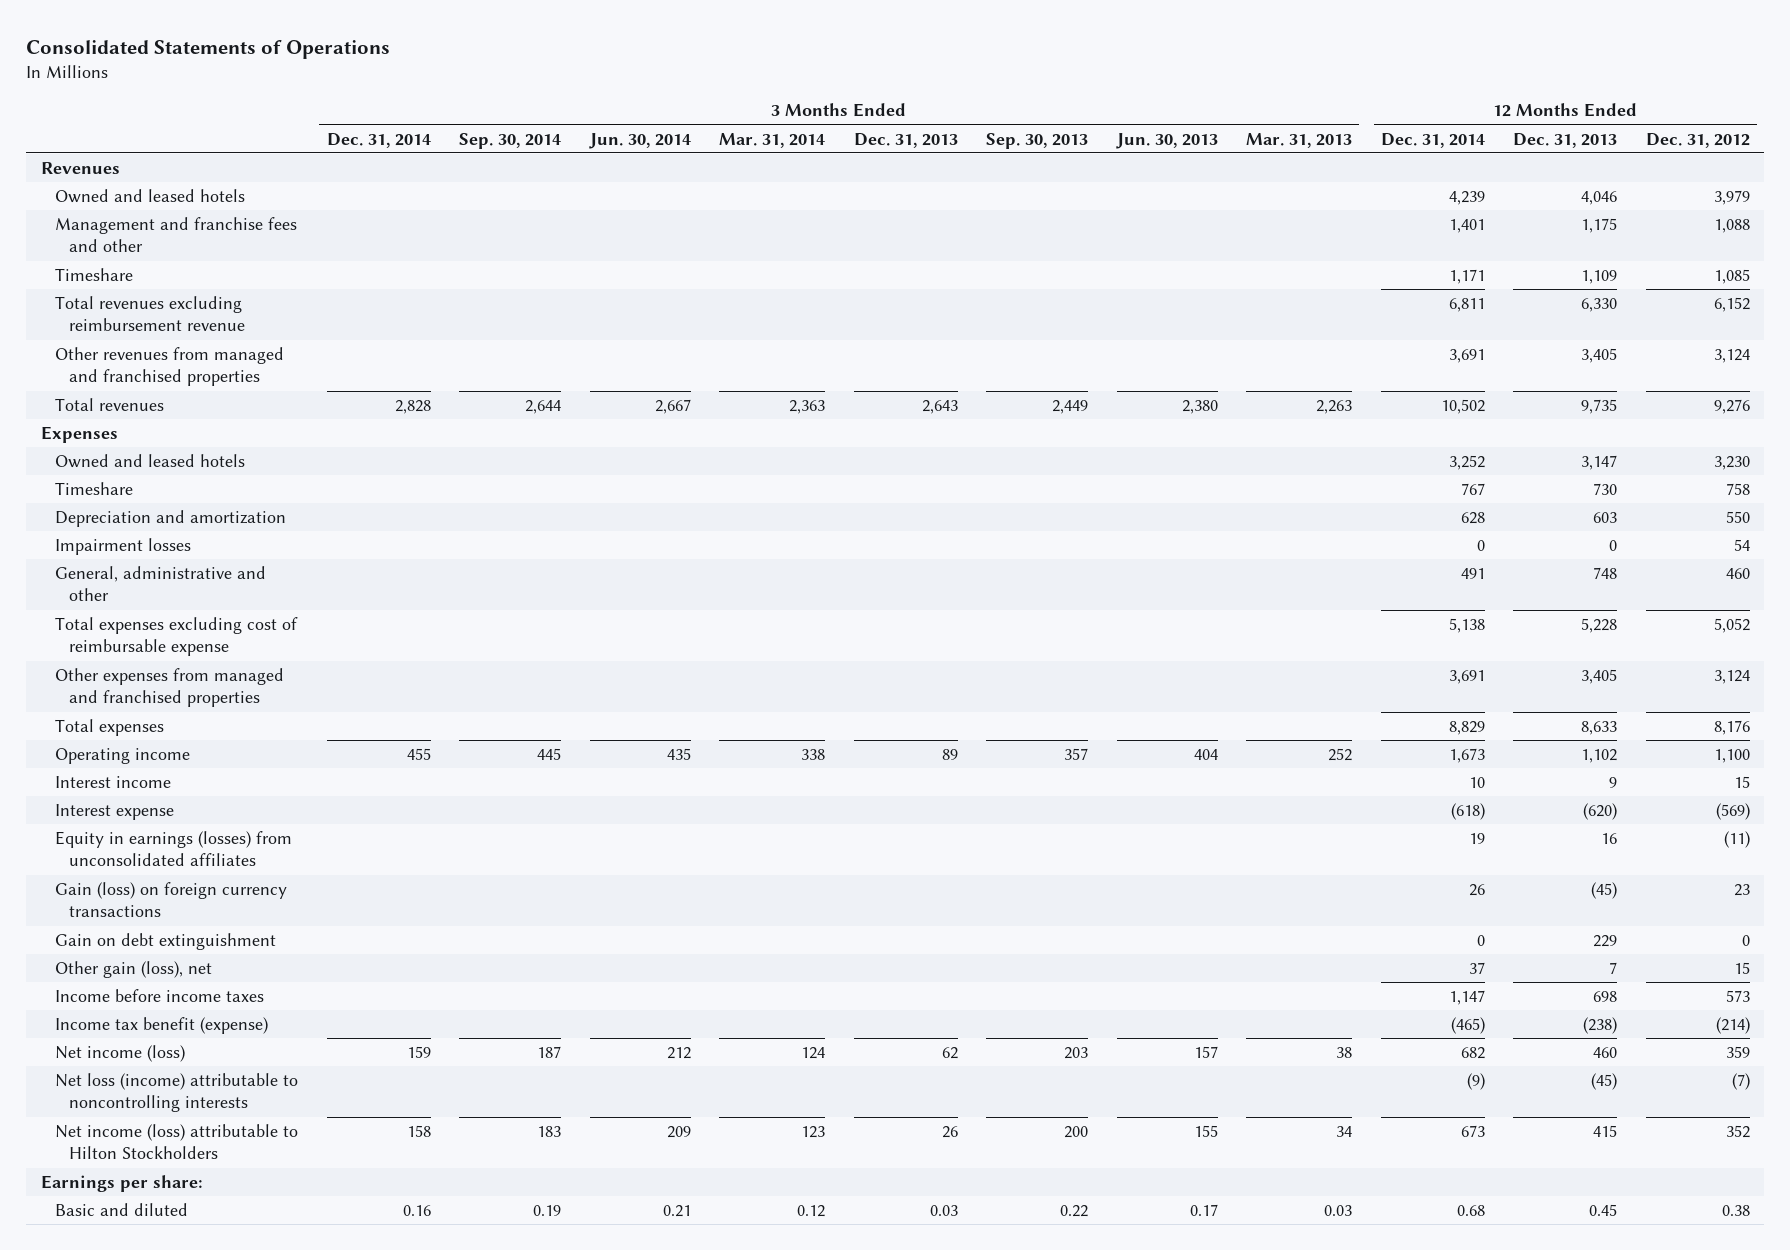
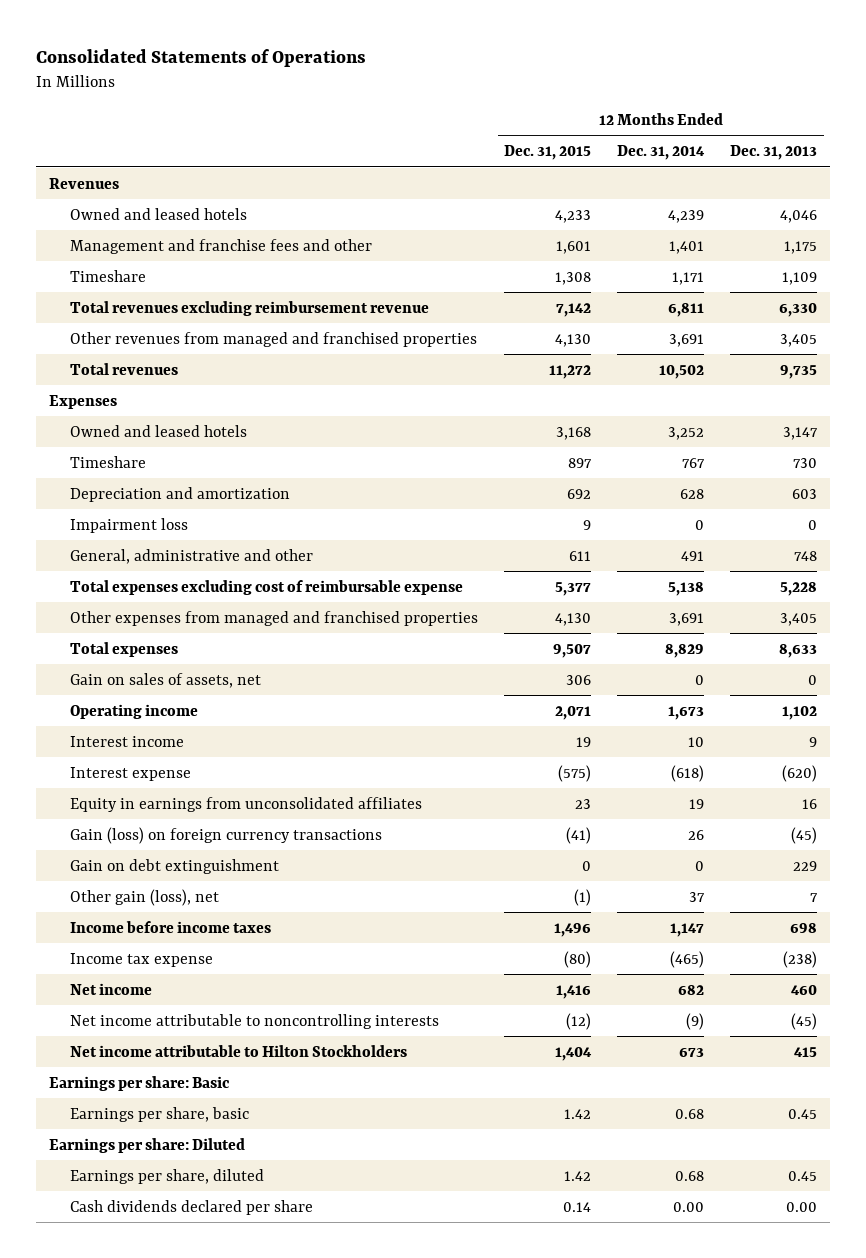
- | 3 Months Ended Dec. 31, 2014 | 3 Months Ended Sep. 30, 2014 | 3 Months Ended Jun. 30, 2014 | 3 Months Ended Mar. 31, 2014 | 3 Months Ended Dec. 31, 2013 | 3 Months Ended Sep. 30, 2013 | 3 Months Ended Jun. 30, 2013 | 3 Months Ended Mar. 31, 2013 | 12 Months Ended Dec. 31, 2014 | 12 Months Ended Dec. 31, 2013 | 12 Months Ended Dec. 31, 2012
+ | 12 Months Ended Dec. 31, 2015 | 12 Months Ended Dec. 31, 2014 | 12 Months Ended Dec. 31, 2013
- Impairment losses | | | | | | | | | 0 | 0 | 54
+ Impairment loss | 9 | 0 | 0
+ Gain on sales of assets, net | 306 | 0 | 0
- Equity in earnings (losses) from unconsolidated affiliates | | | | | | | | | 19 | 16 | (11)
+ Equity in earnings from unconsolidated affiliates | 23 | 19 | 16
- Income tax benefit (expense) | | | | | | | | | (465) | (238) | (214)
- Net income (loss) | 159 | 187 | 212 | 124 | 62 | 203 | 157 | 38 | 682 | 460 | 359
- Net loss (income) attributable to noncontrolling interests | | | | | | | | | (9) | (45) | (7)
- Net income (loss) attributable to Hilton Stockholders | 158 | 183 | 209 | 123 | 26 | 200 | 155 | 34 | 673 | 415 | 352
- Earnings per share:
- Basic and diluted | 0.16 | 0.19 | 0.21 | 0.12 | 0.03 | 0.22 | 0.17 | 0.03 | 0.68 | 0.45 | 0.38
+ Income tax expense | (80) | (465) | (238)
+ Net income | 1,416 | 682 | 460
+ Net income attributable to noncontrolling interests | (12) | (9) | (45)
+ Net income attributable to Hilton Stockholders | 1,404 | 673 | 415
+ Earnings per share: Basic
+ Earnings per share, basic | 1.42 | 0.68 | 0.45
+ Earnings per share: Diluted
+ Earnings per share, diluted | 1.42 | 0.68 | 0.45
+ Cash dividends declared per share | 0.14 | 0.00 | 0.00

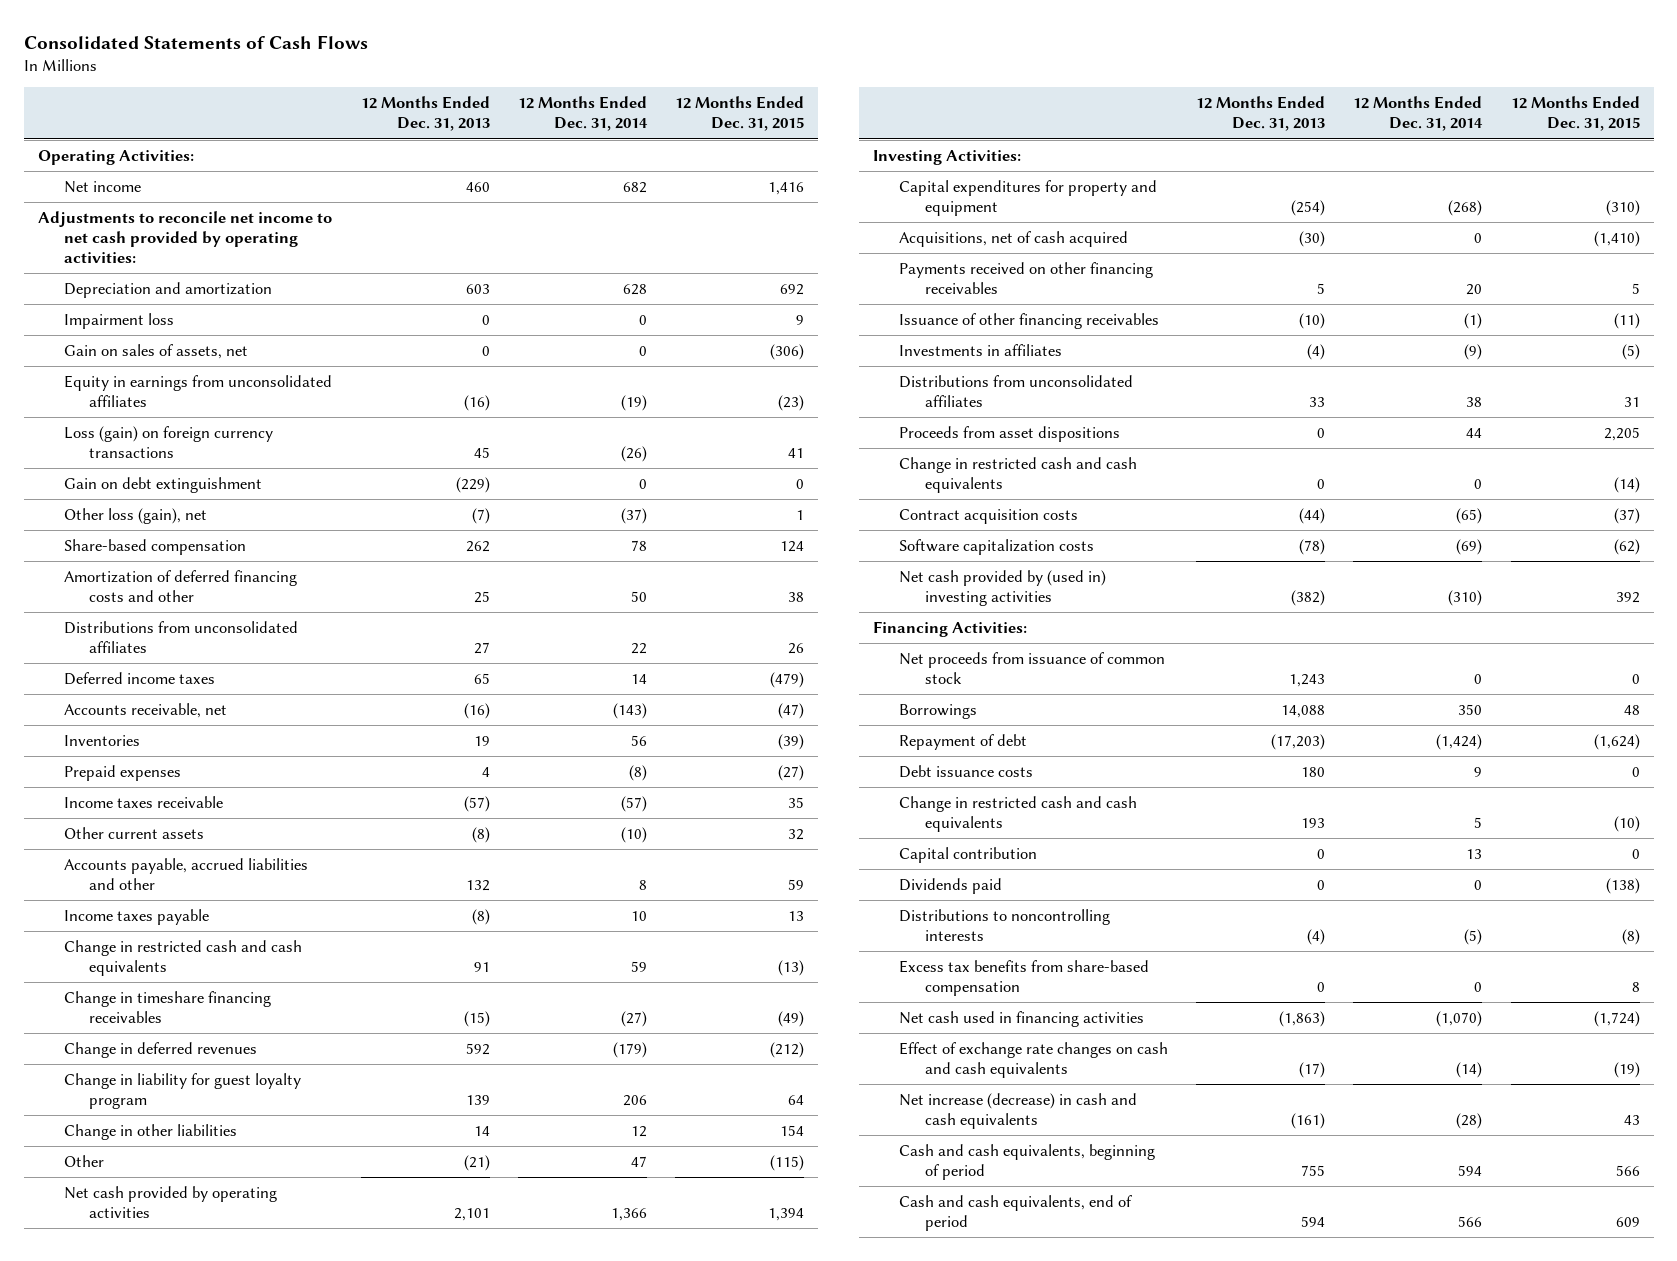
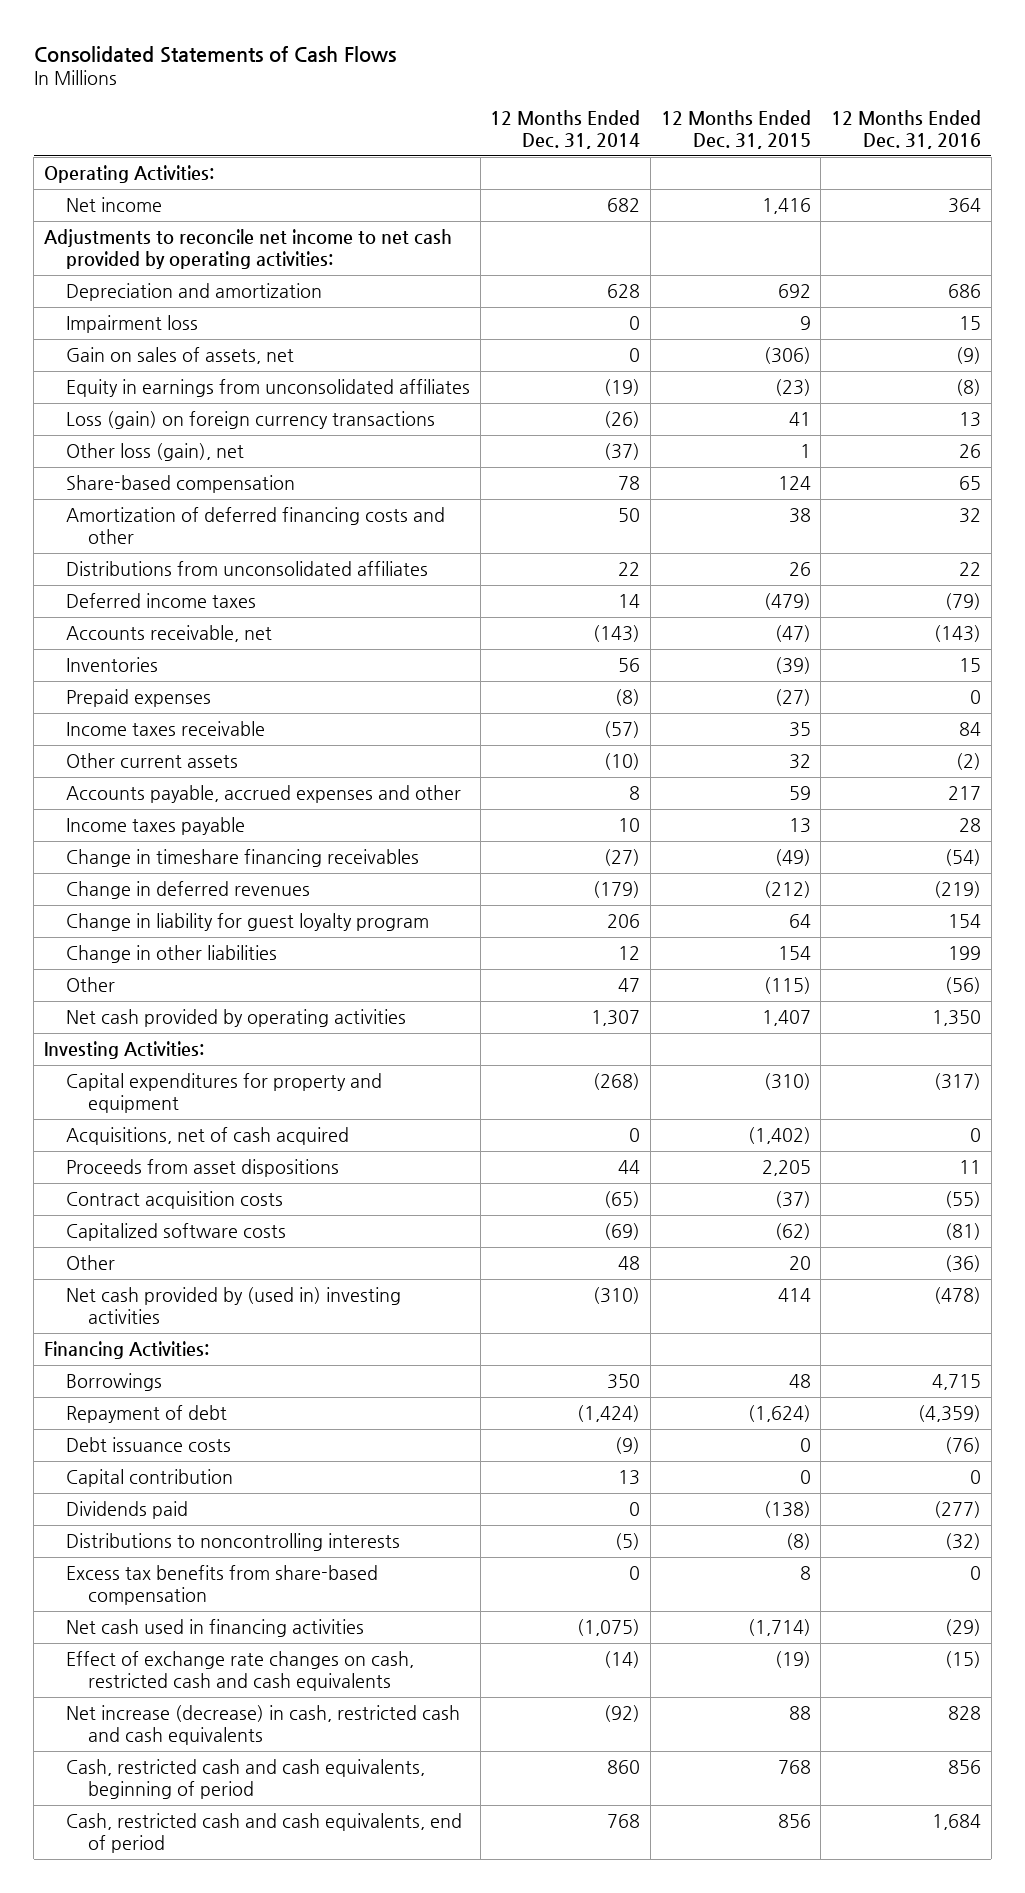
- | 12 Months Ended Dec. 31, 2013 | 12 Months Ended Dec. 31, 2014 | 12 Months Ended Dec. 31, 2015
+ | 12 Months Ended Dec. 31, 2014 | 12 Months Ended Dec. 31, 2015 | 12 Months Ended Dec. 31, 2016
- Gain on debt extinguishment | (229) | 0 | 0
- Accounts payable, accrued liabilities and other | 132 | 8 | 59
+ Accounts payable, accrued expenses and other | 8 | 59 | 217
- Change in restricted cash and cash equivalents | 91 | 59 | (13)
- Net cash provided by operating activities | 2,101 | 1,366 | 1,394
+ Net cash provided by operating activities | 1,307 | 1,407 | 1,350
- Acquisitions, net of cash acquired | (30) | 0 | (1,410)
- Payments received on other financing receivables | 5 | 20 | 5
- Issuance of other financing receivables | (10) | (1) | (11)
- Investments in affiliates | (4) | (9) | (5)
- Distributions from unconsolidated affiliates | 33 | 38 | 31
+ Acquisitions, net of cash acquired | 0 | (1,402) | 0
- Change in restricted cash and cash equivalents | 0 | 0 | (14)
- Software capitalization costs | (78) | (69) | (62)
- Net cash provided by (used in) investing activities | (382) | (310) | 392
+ Capitalized software costs | (69) | (62) | (81)
+ Other | 48 | 20 | (36)
+ Net cash provided by (used in) investing activities | (310) | 414 | (478)
- Net proceeds from issuance of common stock | 1,243 | 0 | 0
- Debt issuance costs | 180 | 9 | 0
- Change in restricted cash and cash equivalents | 193 | 5 | (10)
+ Debt issuance costs | (9) | 0 | (76)
- Net cash used in financing activities | (1,863) | (1,070) | (1,724)
- Effect of exchange rate changes on cash and cash equivalents | (17) | (14) | (19)
- Net increase (decrease) in cash and cash equivalents | (161) | (28) | 43
- Cash and cash equivalents, beginning of period | 755 | 594 | 566
- Cash and cash equivalents, end of period | 594 | 566 | 609
+ Net cash used in financing activities | (1,075) | (1,714) | (29)
+ Effect of exchange rate changes on cash, restricted cash and cash equivalents | (14) | (19) | (15)
+ Net increase (decrease) in cash, restricted cash and cash equivalents | (92) | 88 | 828
+ Cash, restricted cash and cash equivalents, beginning of period | 860 | 768 | 856
+ Cash, restricted cash and cash equivalents, end of period | 768 | 856 | 1,684

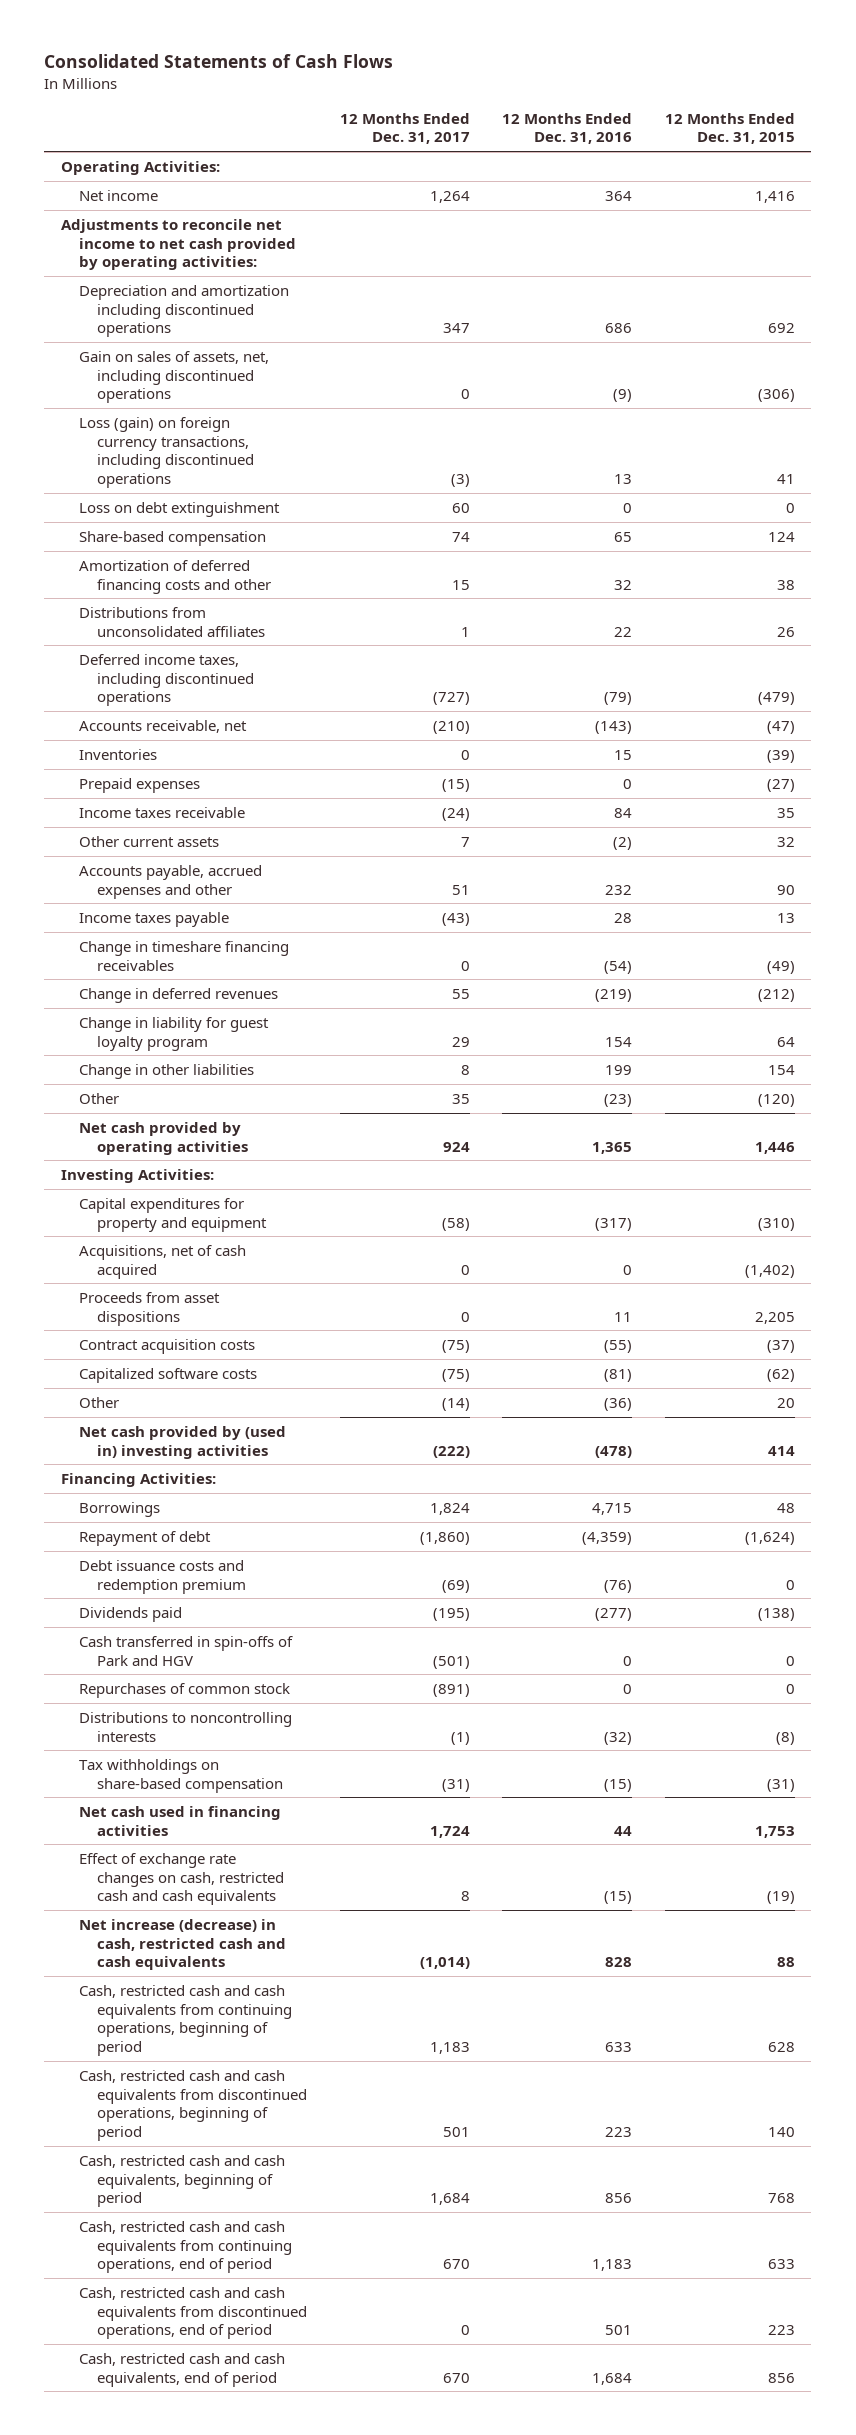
- | 12 Months Ended Dec. 31, 2014 | 12 Months Ended Dec. 31, 2015 | 12 Months Ended Dec. 31, 2016
+ | 12 Months Ended Dec. 31, 2017 | 12 Months Ended Dec. 31, 2016 | 12 Months Ended Dec. 31, 2015
- Depreciation and amortization | 628 | 692 | 686
- Impairment loss | 0 | 9 | 15
- Gain on sales of assets, net | 0 | (306) | (9)
- Equity in earnings from unconsolidated affiliates | (19) | (23) | (8)
- Loss (gain) on foreign currency transactions | (26) | 41 | 13
- Other loss (gain), net | (37) | 1 | 26
+ Depreciation and amortization including discontinued operations | 347 | 686 | 692
+ Gain on sales of assets, net, including discontinued operations | 0 | (9) | (306)
+ Loss (gain) on foreign currency transactions, including discontinued operations | (3) | 13 | 41
+ Loss on debt extinguishment | 60 | 0 | 0
- Deferred income taxes | 14 | (479) | (79)
+ Deferred income taxes, including discontinued operations | (727) | (79) | (479)
- Accounts payable, accrued expenses and other | 8 | 59 | 217
+ Accounts payable, accrued expenses and other | 51 | 232 | 90
- Other | 47 | (115) | (56)
- Net cash provided by operating activities | 1,307 | 1,407 | 1,350
+ Other | 35 | (23) | (120)
+ Net cash provided by operating activities | 924 | 1,365 | 1,446
- Debt issuance costs | (9) | 0 | (76)
- Capital contribution | 13 | 0 | 0
+ Debt issuance costs and redemption premium | (69) | (76) | 0
+ Cash transferred in spin-offs of Park and HGV | (501) | 0 | 0
+ Repurchases of common stock | (891) | 0 | 0
- Excess tax benefits from share-based compensation | 0 | 8 | 0
- Net cash used in financing activities | (1,075) | (1,714) | (29)
+ Tax withholdings on share-based compensation | (31) | (15) | (31)
+ Net cash used in financing activities | 1,724 | 44 | 1,753
+ Cash, restricted cash and cash equivalents from continuing operations, beginning of period | 1,183 | 633 | 628
+ Cash, restricted cash and cash equivalents from discontinued operations, beginning of period | 501 | 223 | 140
+ Cash, restricted cash and cash equivalents from continuing operations, end of period | 670 | 1,183 | 633
+ Cash, restricted cash and cash equivalents from discontinued operations, end of period | 0 | 501 | 223

